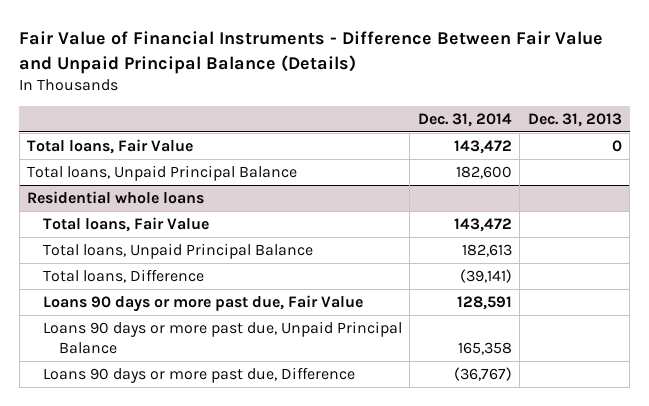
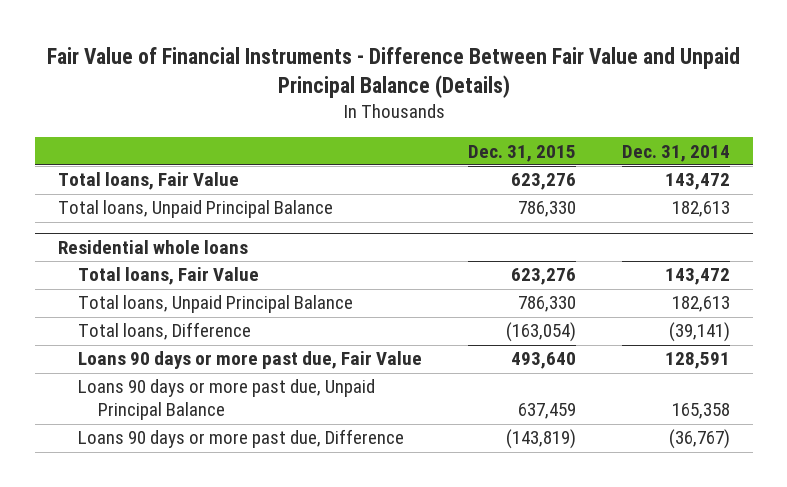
- | Dec. 31, 2014 | Dec. 31, 2013
+ | Dec. 31, 2015 | Dec. 31, 2014
- Total loans, Unpaid Principal Balance | 182,600 |
+ Total loans, Unpaid Principal Balance | 786,330 | 182,613

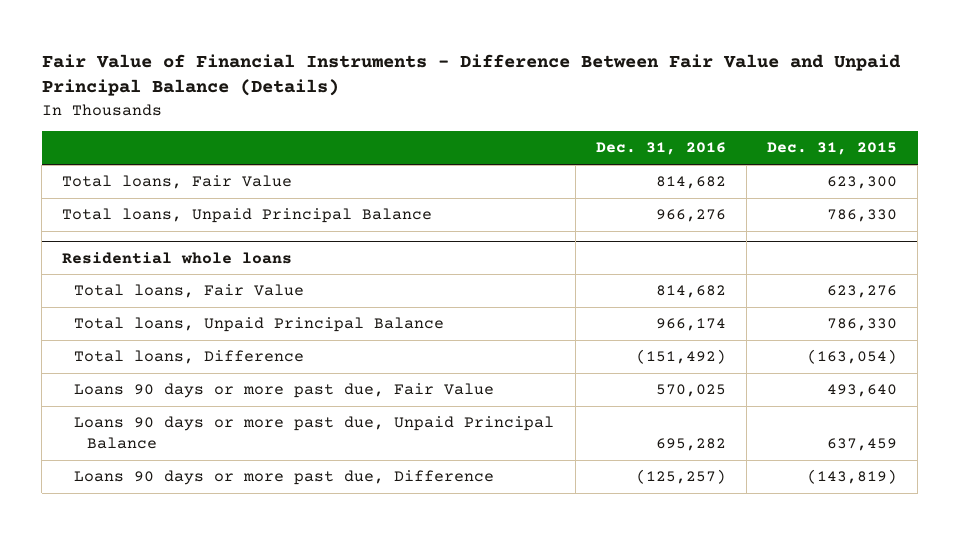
- | Dec. 31, 2015 | Dec. 31, 2014
+ | Dec. 31, 2016 | Dec. 31, 2015
- Total loans, Fair Value | 623,276 | 143,472
+ Total loans, Fair Value | 814,682 | 623,300

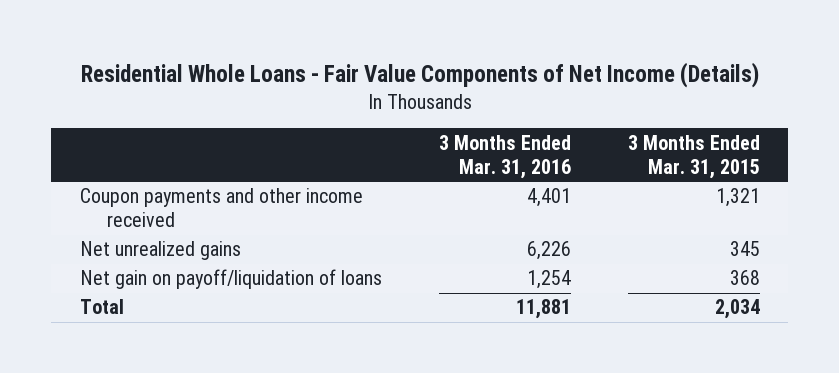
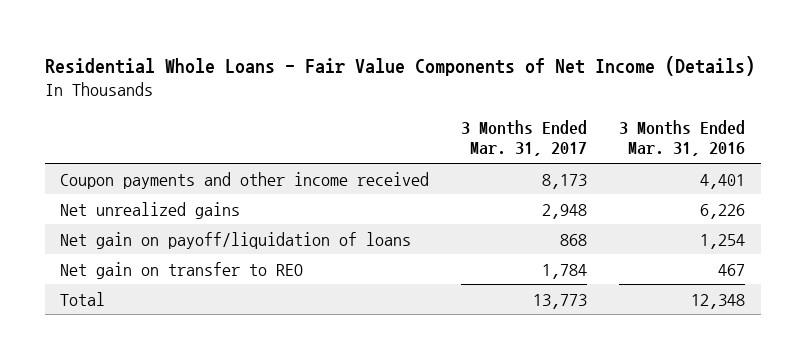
- | 3 Months Ended Mar. 31, 2016 | 3 Months Ended Mar. 31, 2015
+ | 3 Months Ended Mar. 31, 2017 | 3 Months Ended Mar. 31, 2016
- Total | 11,881 | 2,034
+ Net gain on transfer to REO | 1,784 | 467
+ Total | 13,773 | 12,348

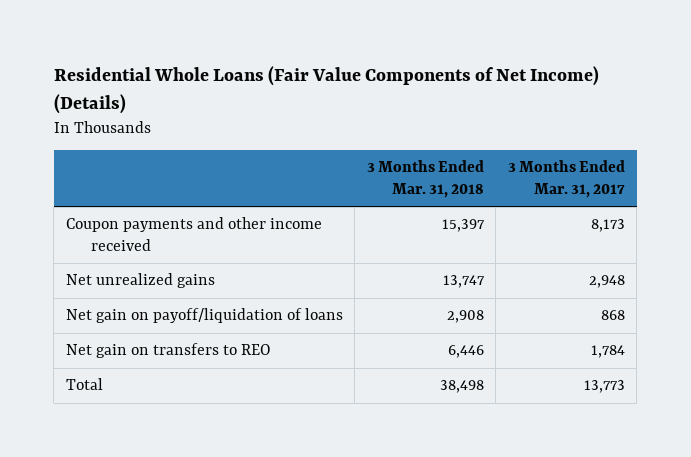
- Residential Whole Loans - Fair Value Components of Net Income (Details)
+ Residential Whole Loans (Fair Value Components of Net Income) (Details)
- | 3 Months Ended Mar. 31, 2017 | 3 Months Ended Mar. 31, 2016
+ | 3 Months Ended Mar. 31, 2018 | 3 Months Ended Mar. 31, 2017
- Net gain on transfer to REO | 1,784 | 467
+ Net gain on transfers to REO | 6,446 | 1,784

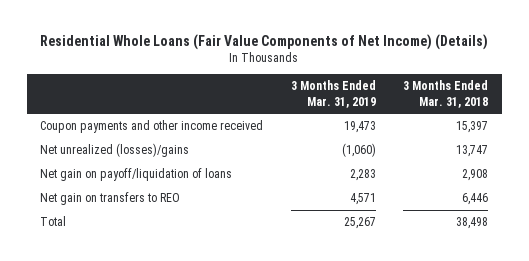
- | 3 Months Ended Mar. 31, 2018 | 3 Months Ended Mar. 31, 2017
+ | 3 Months Ended Mar. 31, 2019 | 3 Months Ended Mar. 31, 2018
- Net unrealized gains | 13,747 | 2,948
+ Net unrealized (losses)/gains | (1,060) | 13,747

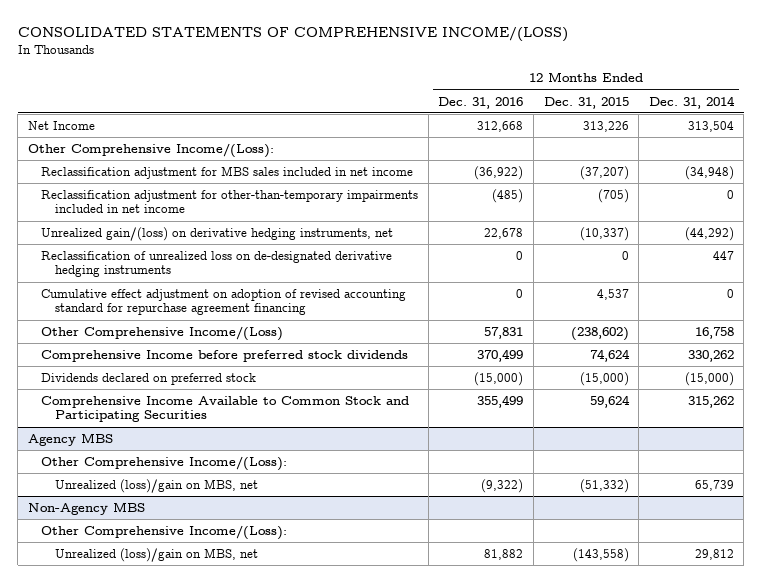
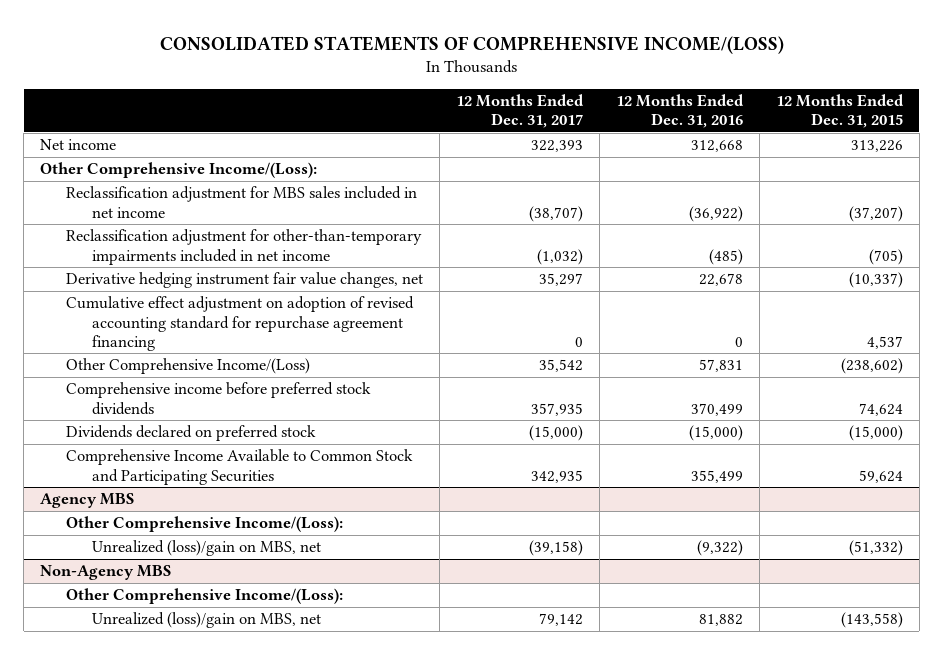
- | 12 Months Ended Dec. 31, 2016 | 12 Months Ended Dec. 31, 2015 | 12 Months Ended Dec. 31, 2014
+ | 12 Months Ended Dec. 31, 2017 | 12 Months Ended Dec. 31, 2016 | 12 Months Ended Dec. 31, 2015
- Net Income | 312,668 | 313,226 | 313,504
+ Net income | 322,393 | 312,668 | 313,226
- Unrealized gain/(loss) on derivative hedging instruments, net | 22,678 | (10,337) | (44,292)
- Reclassification of unrealized loss on de-designated derivative hedging instruments | 0 | 0 | 447
+ Derivative hedging instrument fair value changes, net | 35,297 | 22,678 | (10,337)
- Comprehensive Income before preferred stock dividends | 370,499 | 74,624 | 330,262
+ Comprehensive income before preferred stock dividends | 357,935 | 370,499 | 74,624

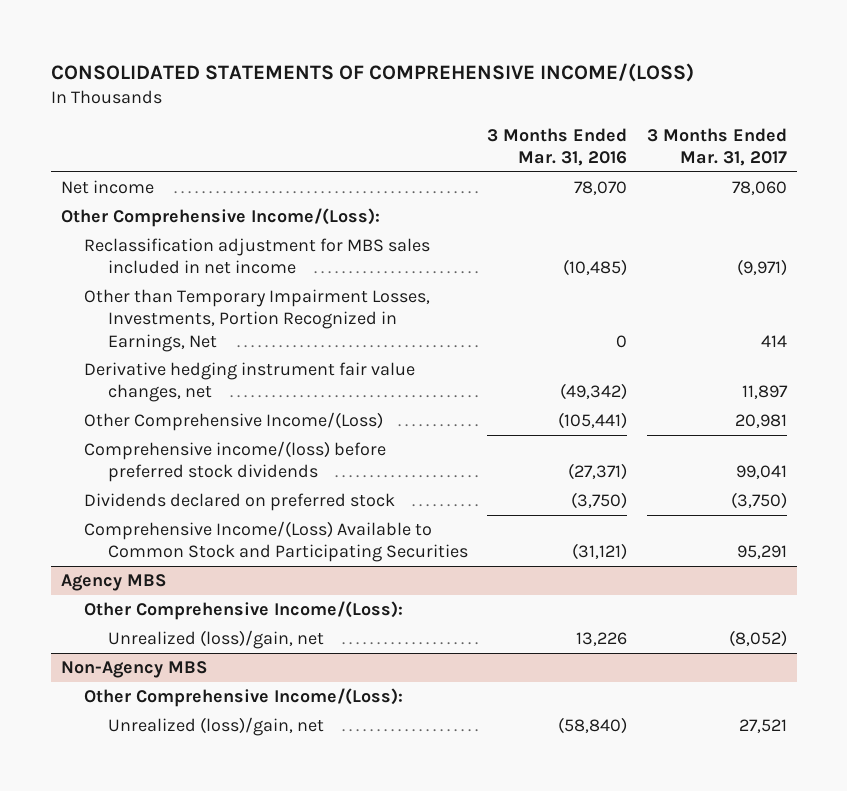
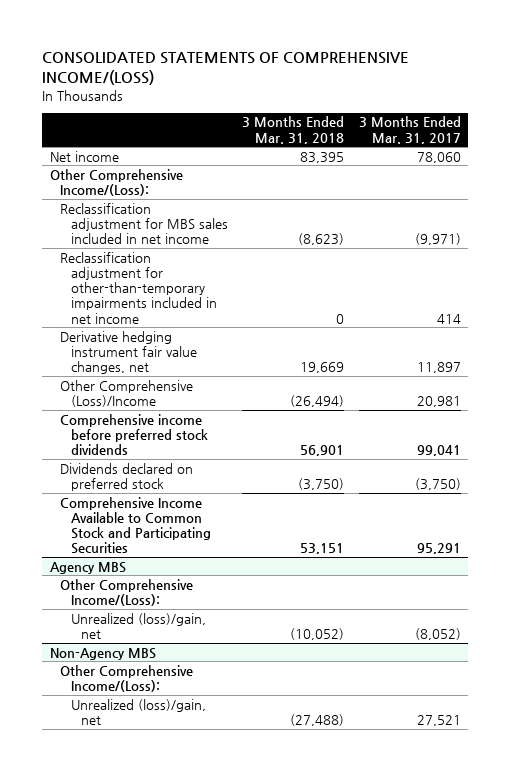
- | 3 Months Ended Mar. 31, 2016 | 3 Months Ended Mar. 31, 2017
+ | 3 Months Ended Mar. 31, 2018 | 3 Months Ended Mar. 31, 2017
- Other than Temporary Impairment Losses, Investments, Portion Recognized in Earnings, Net | 0 | 414
+ Reclassification adjustment for other-than-temporary impairments included in net income | 0 | 414
- Other Comprehensive Income/(Loss) | (105,441) | 20,981
- Comprehensive income/(loss) before preferred stock dividends | (27,371) | 99,041
+ Other Comprehensive (Loss)/Income | (26,494) | 20,981
+ Comprehensive income before preferred stock dividends | 56,901 | 99,041
- Comprehensive Income/(Loss) Available to Common Stock and Participating Securities | (31,121) | 95,291
+ Comprehensive Income Available to Common Stock and Participating Securities | 53,151 | 95,291

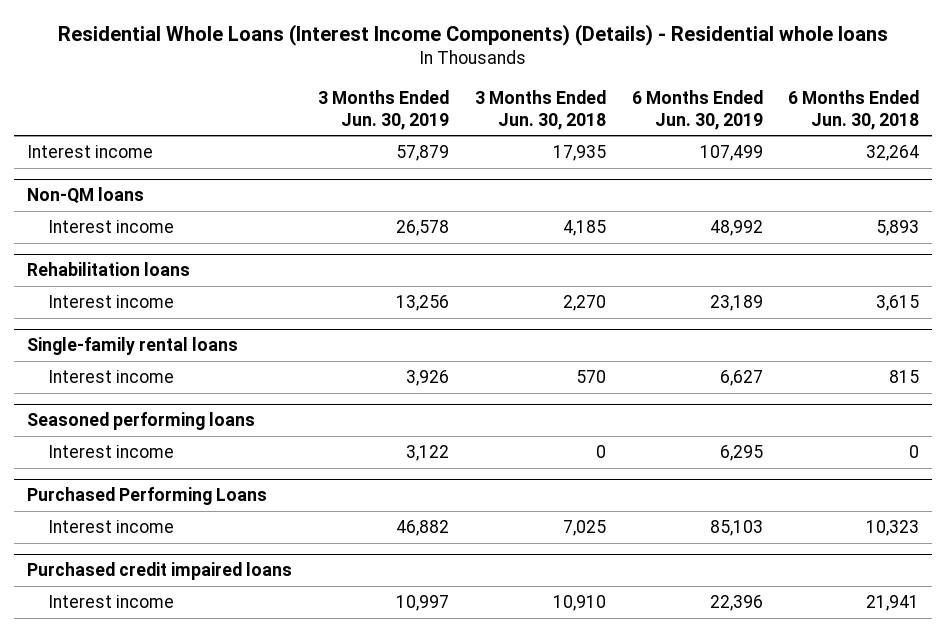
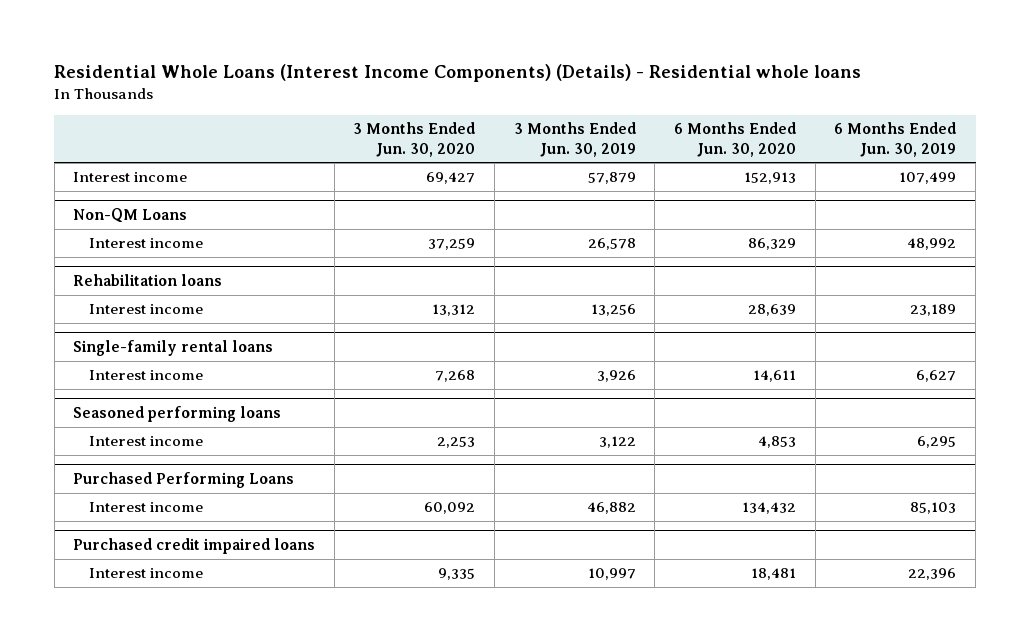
- | 3 Months Ended Jun. 30, 2019 | 3 Months Ended Jun. 30, 2018 | 6 Months Ended Jun. 30, 2019 | 6 Months Ended Jun. 30, 2018
+ | 3 Months Ended Jun. 30, 2020 | 3 Months Ended Jun. 30, 2019 | 6 Months Ended Jun. 30, 2020 | 6 Months Ended Jun. 30, 2019
- Non-QM loans
+ Non-QM Loans

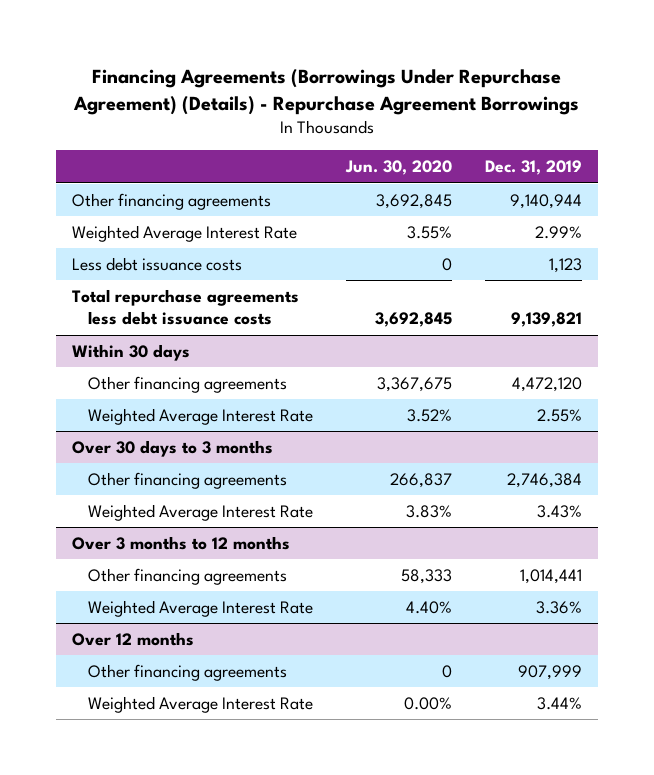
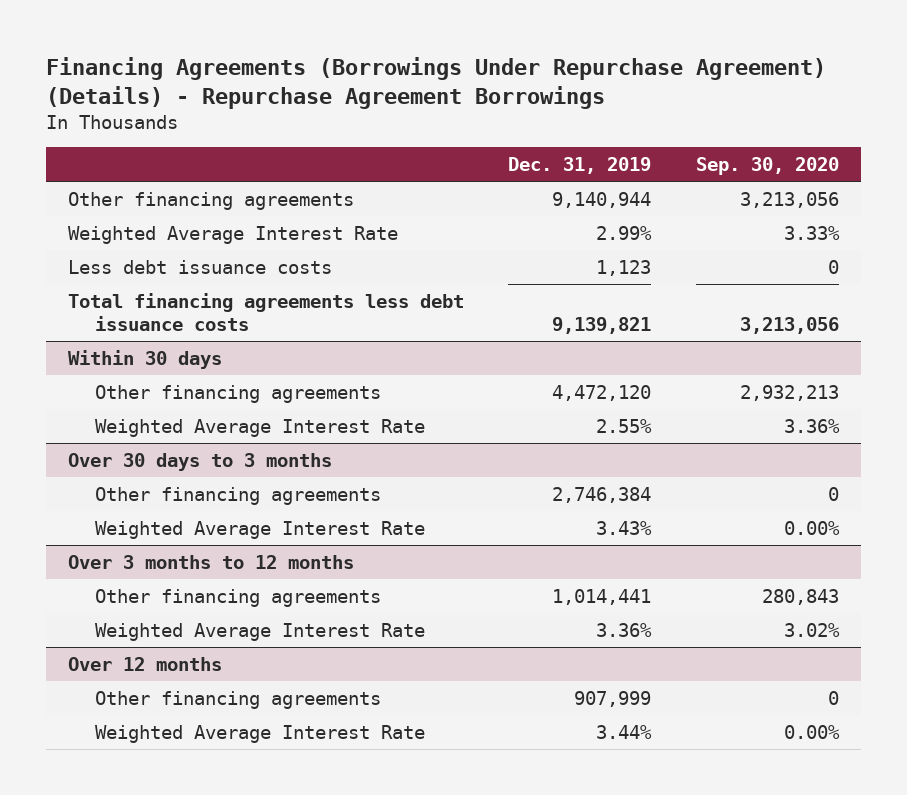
- | Jun. 30, 2020 | Dec. 31, 2019
+ | Dec. 31, 2019 | Sep. 30, 2020
- Total repurchase agreements less debt issuance costs | 3,692,845 | 9,139,821
+ Total financing agreements less debt issuance costs | 9,139,821 | 3,213,056

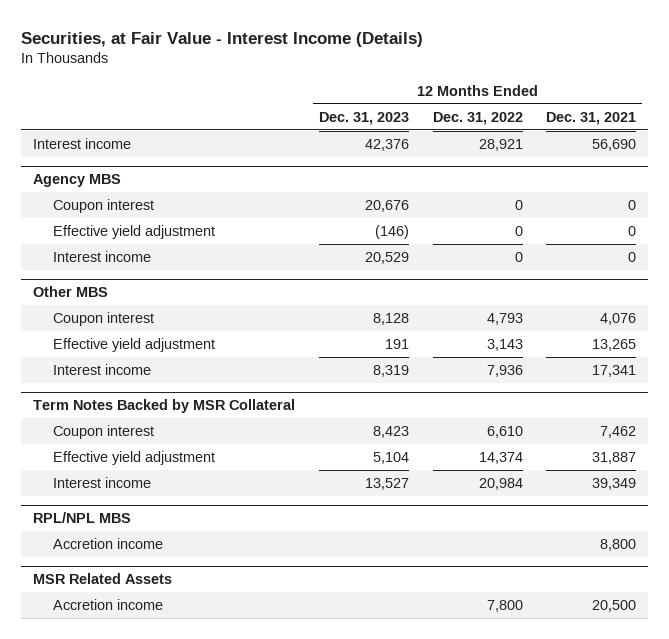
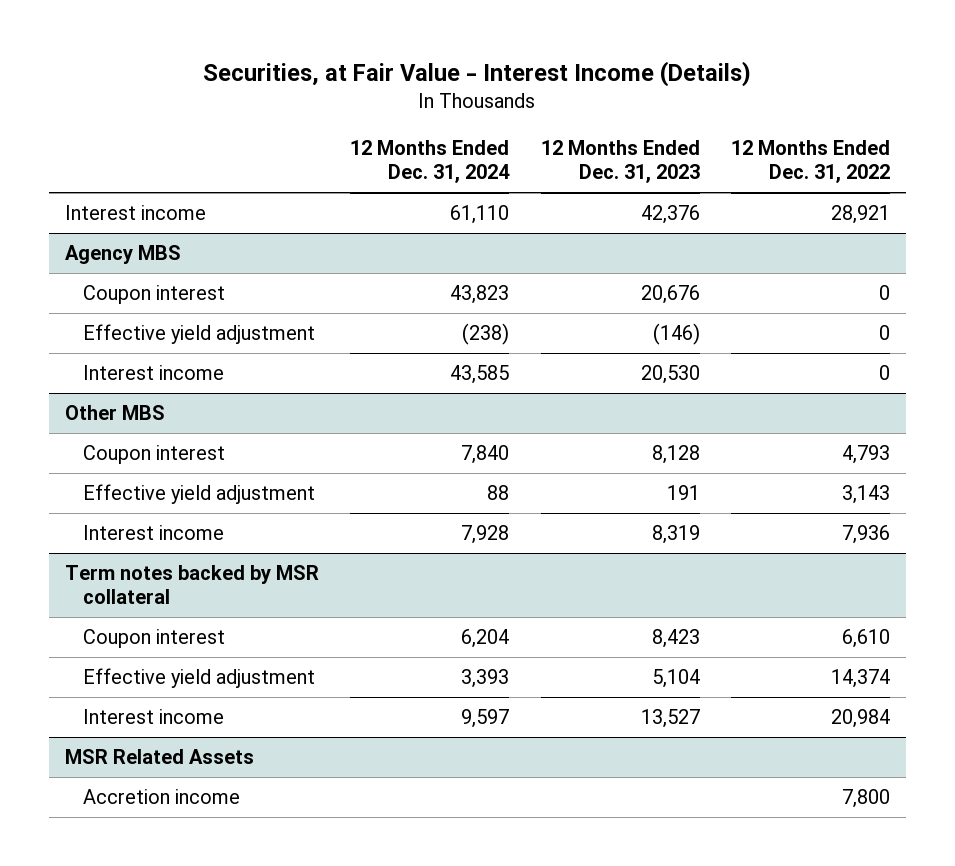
- | 12 Months Ended Dec. 31, 2023 | 12 Months Ended Dec. 31, 2022 | 12 Months Ended Dec. 31, 2021
+ | 12 Months Ended Dec. 31, 2024 | 12 Months Ended Dec. 31, 2023 | 12 Months Ended Dec. 31, 2022
@ Agency MBS
- Interest income | 20,529 | 0 | 0
+ Interest income | 43,585 | 20,530 | 0
- Term Notes Backed by MSR Collateral
+ Term notes backed by MSR collateral
- RPL/NPL MBS
- Accretion income | | | 8,800

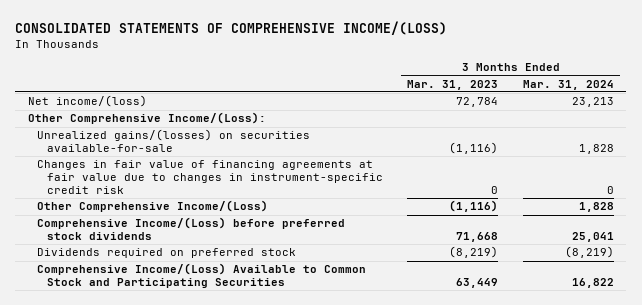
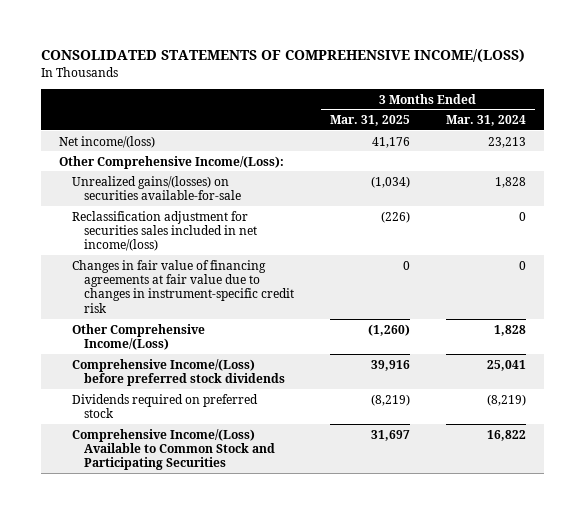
- | 3 Months Ended Mar. 31, 2023 | 3 Months Ended Mar. 31, 2024
+ | 3 Months Ended Mar. 31, 2025 | 3 Months Ended Mar. 31, 2024
+ Reclassification adjustment for securities sales included in net income/(loss) | (226) | 0

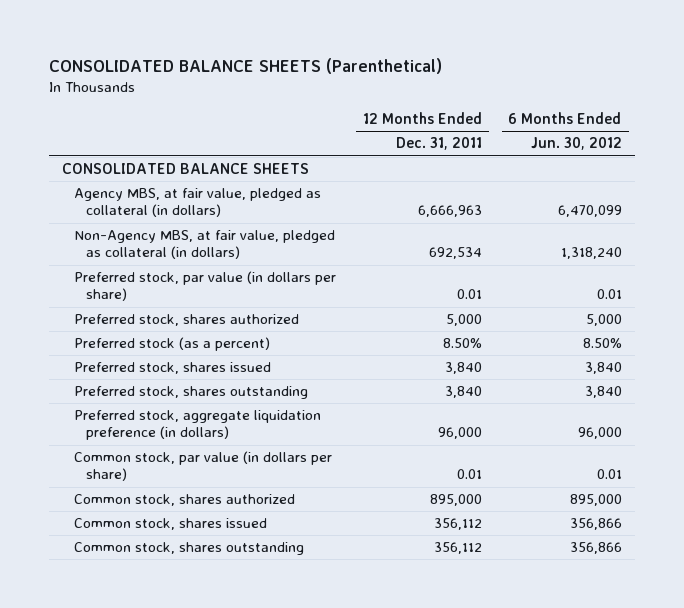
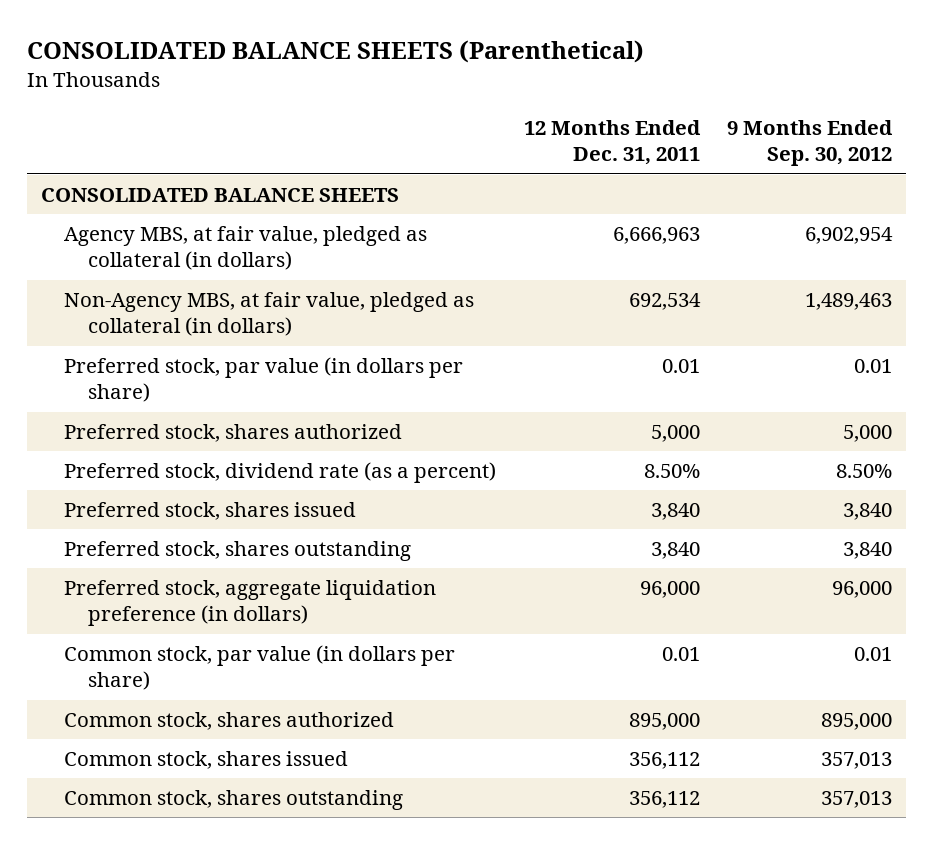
- | 12 Months Ended Dec. 31, 2011 | 6 Months Ended Jun. 30, 2012
+ | 12 Months Ended Dec. 31, 2011 | 9 Months Ended Sep. 30, 2012
- Preferred stock (as a percent) | 8.50% | 8.50%
+ Preferred stock, dividend rate (as a percent) | 8.50% | 8.50%

